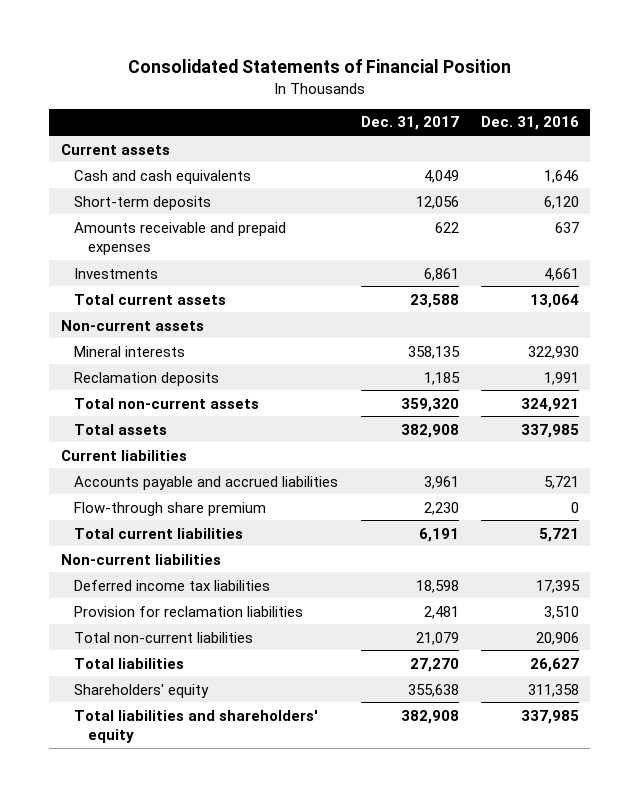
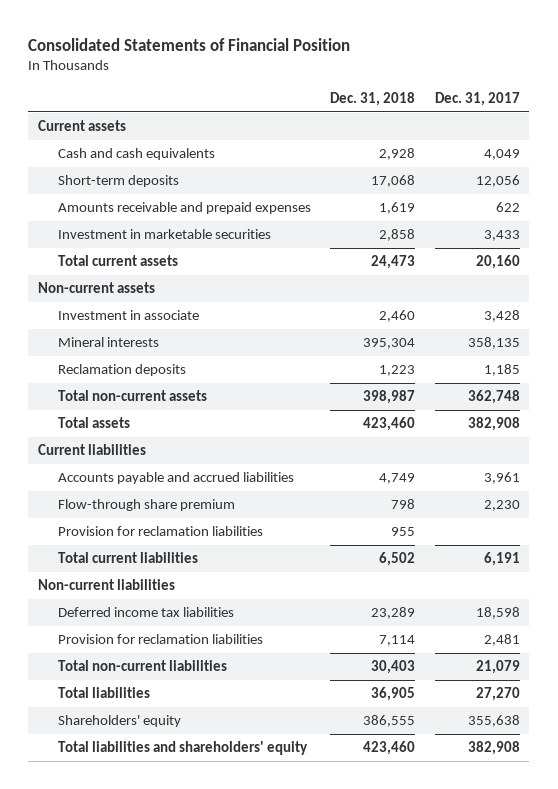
- | Dec. 31, 2017 | Dec. 31, 2016
+ | Dec. 31, 2018 | Dec. 31, 2017
- Investments | 6,861 | 4,661
- Total current assets | 23,588 | 13,064
+ Investment in marketable securities | 2,858 | 3,433
+ Total current assets | 24,473 | 20,160
+ Investment in associate | 2,460 | 3,428
- Total non-current assets | 359,320 | 324,921
+ Total non-current assets | 398,987 | 362,748
+ Provision for reclamation liabilities | 955 |

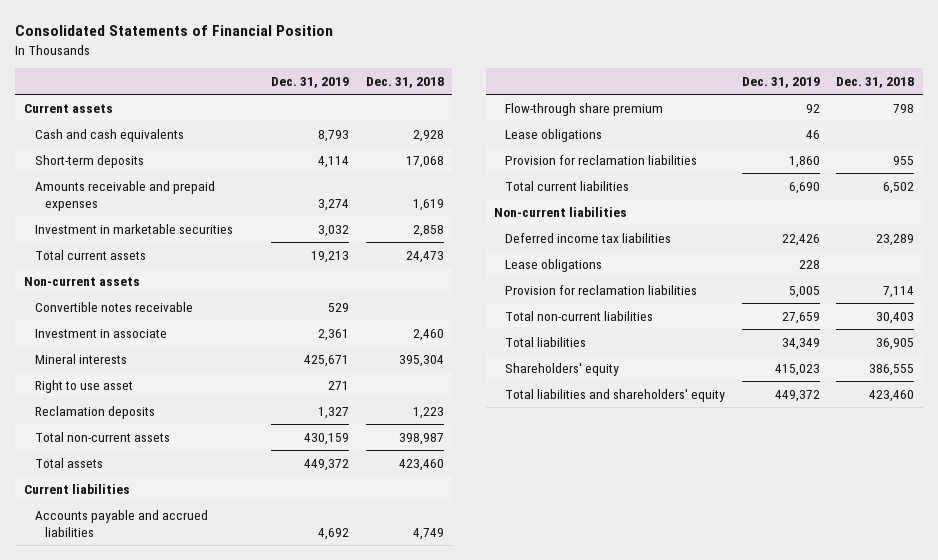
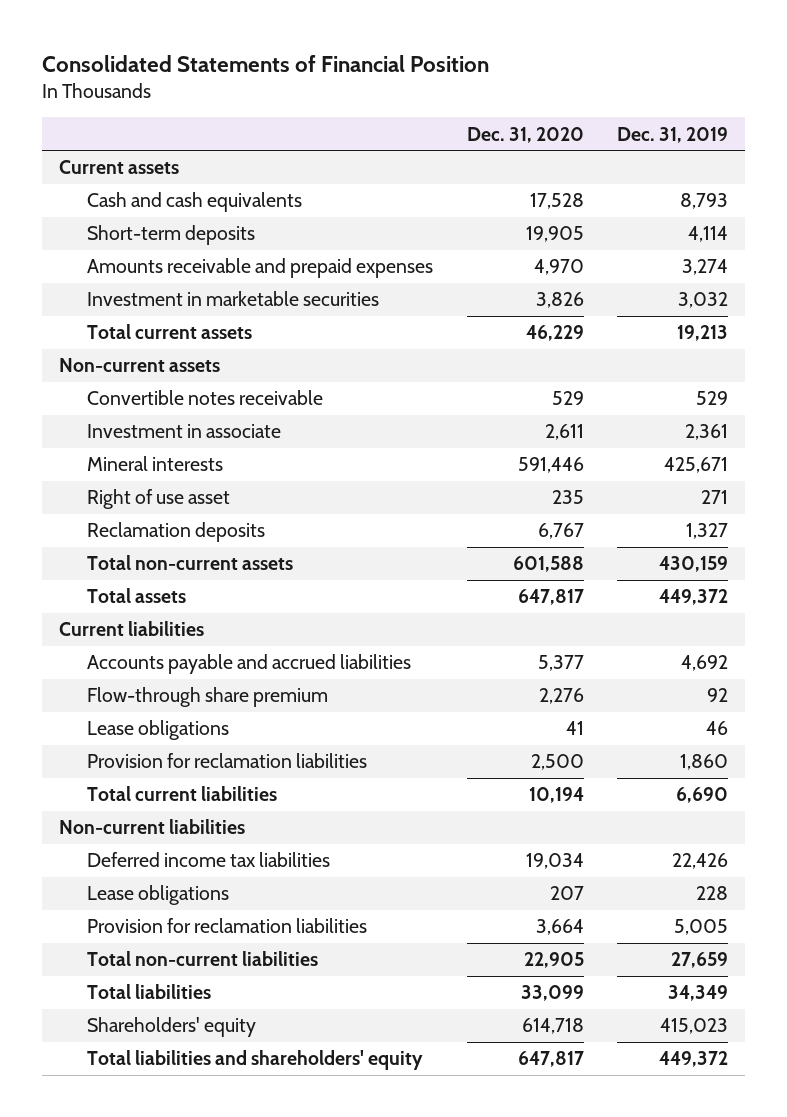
- | Dec. 31, 2019 | Dec. 31, 2018
+ | Dec. 31, 2020 | Dec. 31, 2019
- Right to use asset | 271 |
+ Right of use asset | 235 | 271

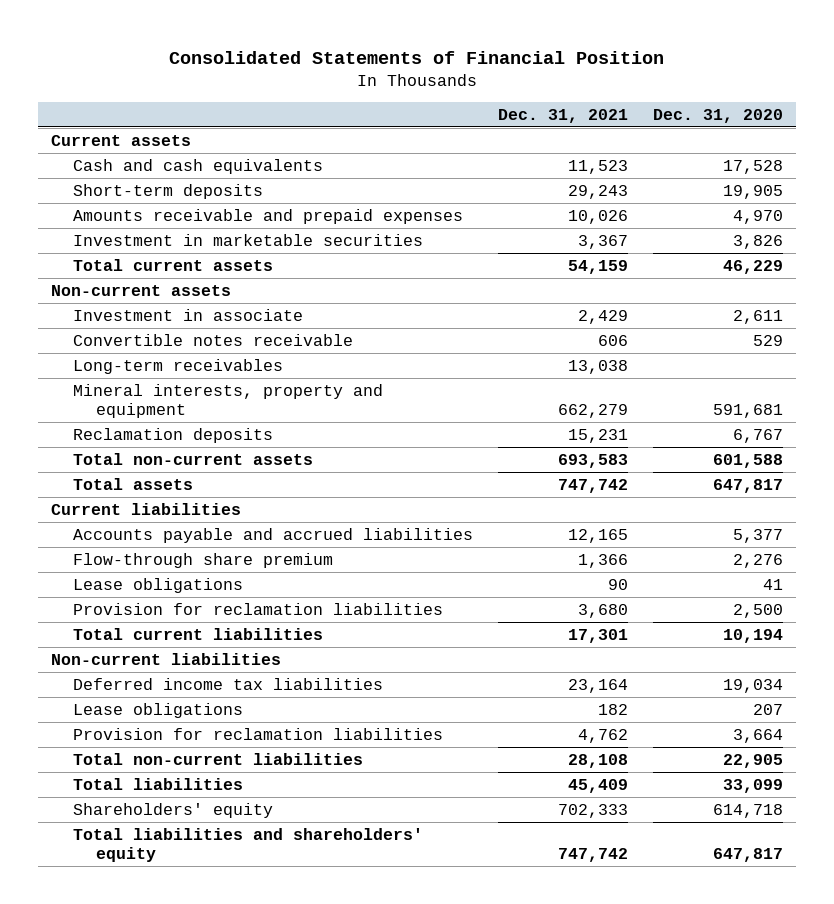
- | Dec. 31, 2020 | Dec. 31, 2019
+ | Dec. 31, 2021 | Dec. 31, 2020
- Mineral interests | 591,446 | 425,671
- Right of use asset | 235 | 271
moved down: Convertible notes receivable | 606 | 529
+ Long-term receivables | 13,038 |
+ Mineral interests, property and equipment | 662,279 | 591,681

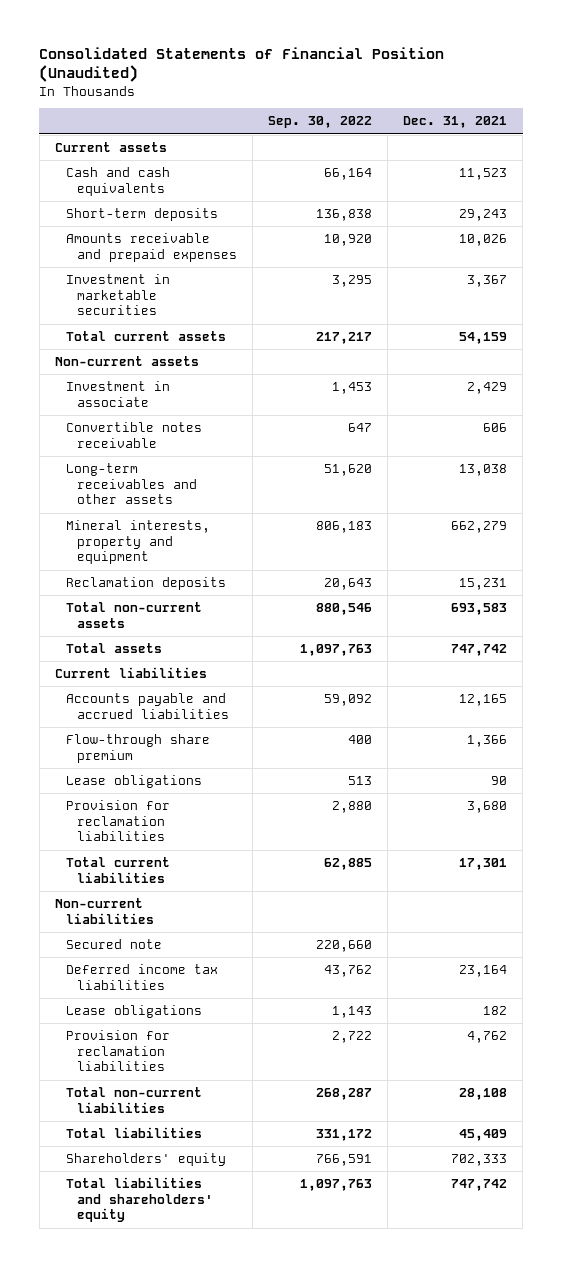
- Consolidated Statements of Financial Position
+ Consolidated Statements of Financial Position (Unaudited)
- | Dec. 31, 2021 | Dec. 31, 2020
+ | Sep. 30, 2022 | Dec. 31, 2021
- Long-term receivables | 13,038 |
+ Long-term receivables and other assets | 51,620 | 13,038
+ Secured note | 220,660 |

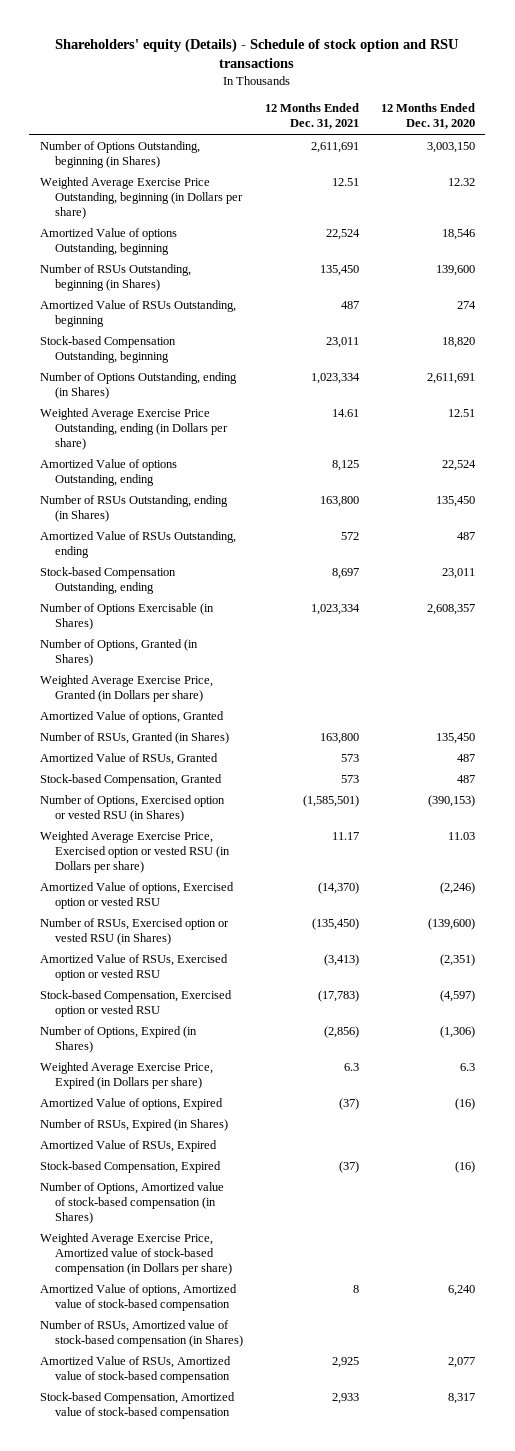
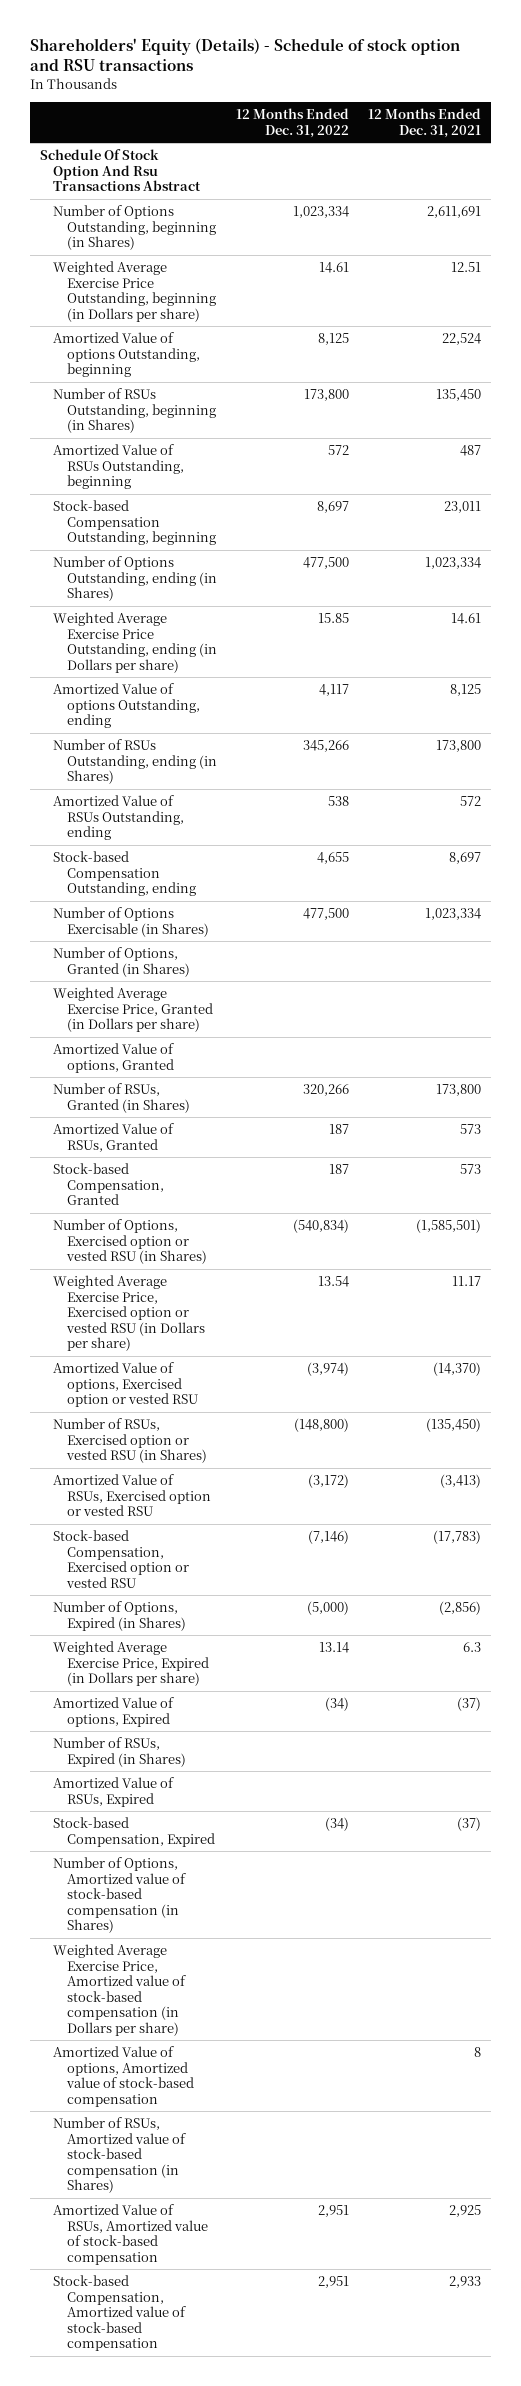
- Shareholders' equity (Details) - Schedule of stock option and RSU transactions
+ Shareholders' Equity (Details) - Schedule of stock option and RSU transactions
- | 12 Months Ended Dec. 31, 2021 | 12 Months Ended Dec. 31, 2020
+ | 12 Months Ended Dec. 31, 2022 | 12 Months Ended Dec. 31, 2021
+ Schedule Of Stock Option And Rsu Transactions Abstract
- Number of RSUs Outstanding, ending (in Shares) | 163,800 | 135,450
+ Number of RSUs Outstanding, ending (in Shares) | 345,266 | 173,800
- Number of RSUs, Granted (in Shares) | 163,800 | 135,450
+ Number of RSUs, Granted (in Shares) | 320,266 | 173,800

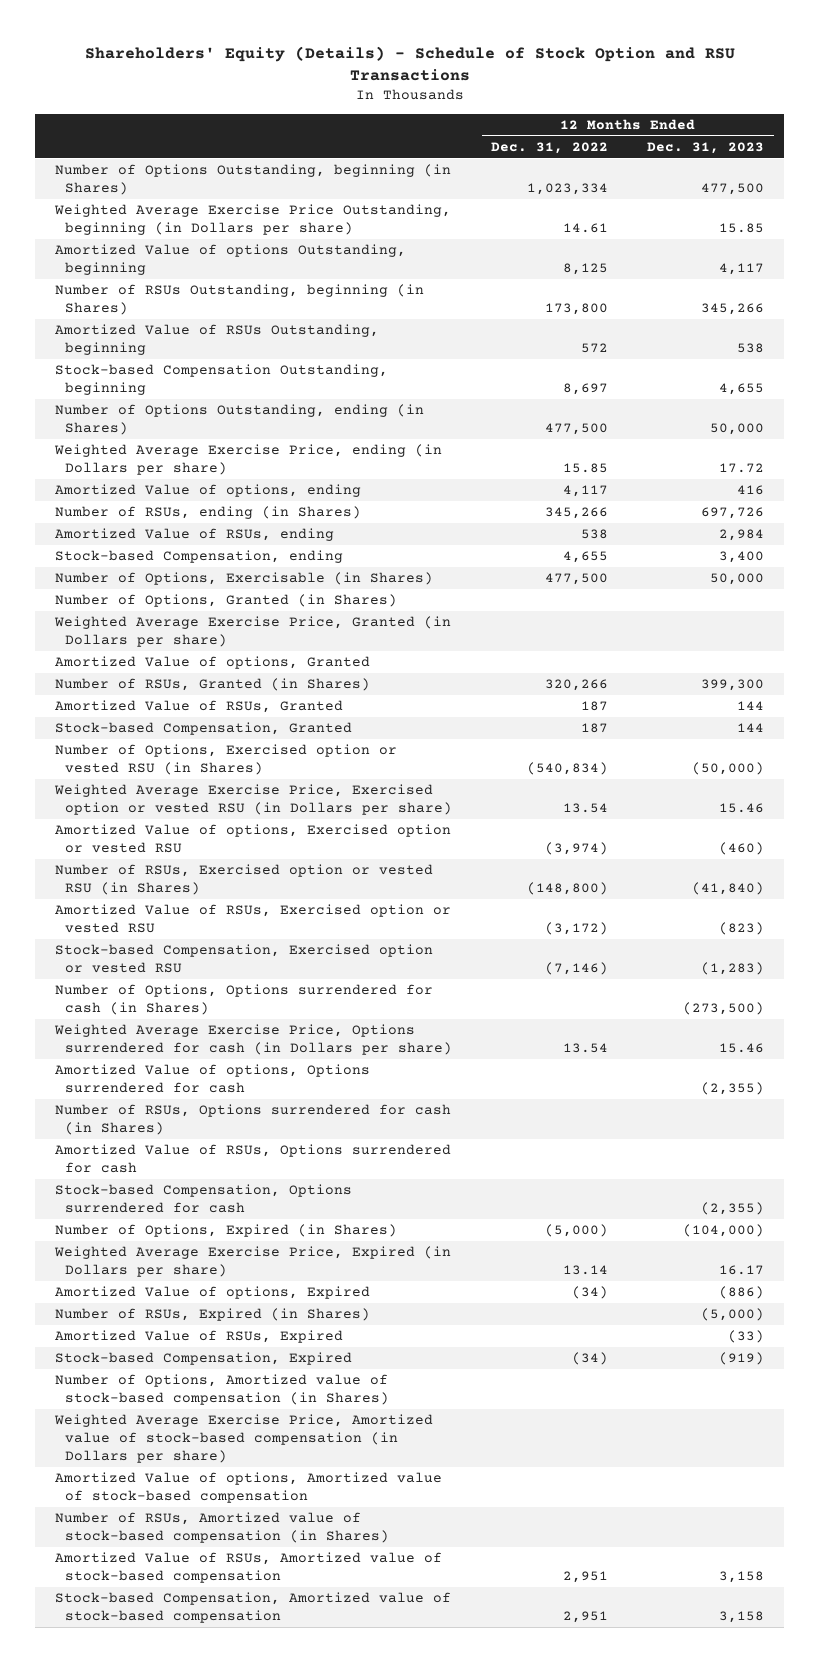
- Shareholders' Equity (Details) - Schedule of stock option and RSU transactions
+ Shareholders' Equity (Details) - Schedule of Stock Option and RSU Transactions
- | 12 Months Ended Dec. 31, 2022 | 12 Months Ended Dec. 31, 2021
+ | 12 Months Ended Dec. 31, 2022 | 12 Months Ended Dec. 31, 2023
- Schedule Of Stock Option And Rsu Transactions Abstract
- Weighted Average Exercise Price Outstanding, ending (in Dollars per share) | 15.85 | 14.61
- Amortized Value of options Outstanding, ending | 4,117 | 8,125
- Number of RSUs Outstanding, ending (in Shares) | 345,266 | 173,800
- Amortized Value of RSUs Outstanding, ending | 538 | 572
- Stock-based Compensation Outstanding, ending | 4,655 | 8,697
- Number of Options Exercisable (in Shares) | 477,500 | 1,023,334
+ Weighted Average Exercise Price, ending (in Dollars per share) | 15.85 | 17.72
+ Amortized Value of options, ending | 4,117 | 416
+ Number of RSUs, ending (in Shares) | 345,266 | 697,726
+ Amortized Value of RSUs, ending | 538 | 2,984
+ Stock-based Compensation, ending | 4,655 | 3,400
+ Number of Options, Exercisable (in Shares) | 477,500 | 50,000
+ Number of Options, Options surrendered for cash (in Shares) | | (273,500)
+ Weighted Average Exercise Price, Options surrendered for cash (in Dollars per share) | 13.54 | 15.46
+ Amortized Value of options, Options surrendered for cash | | (2,355)
+ Number of RSUs, Options surrendered for cash (in Shares)
+ Amortized Value of RSUs, Options surrendered for cash
+ Stock-based Compensation, Options surrendered for cash | | (2,355)

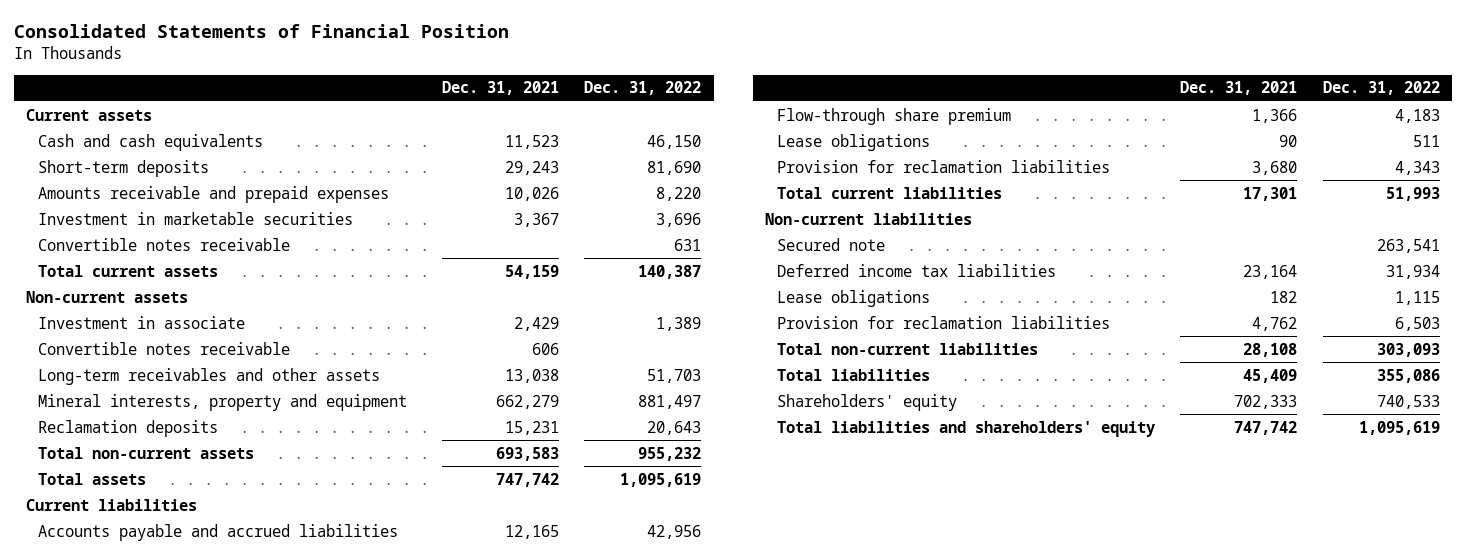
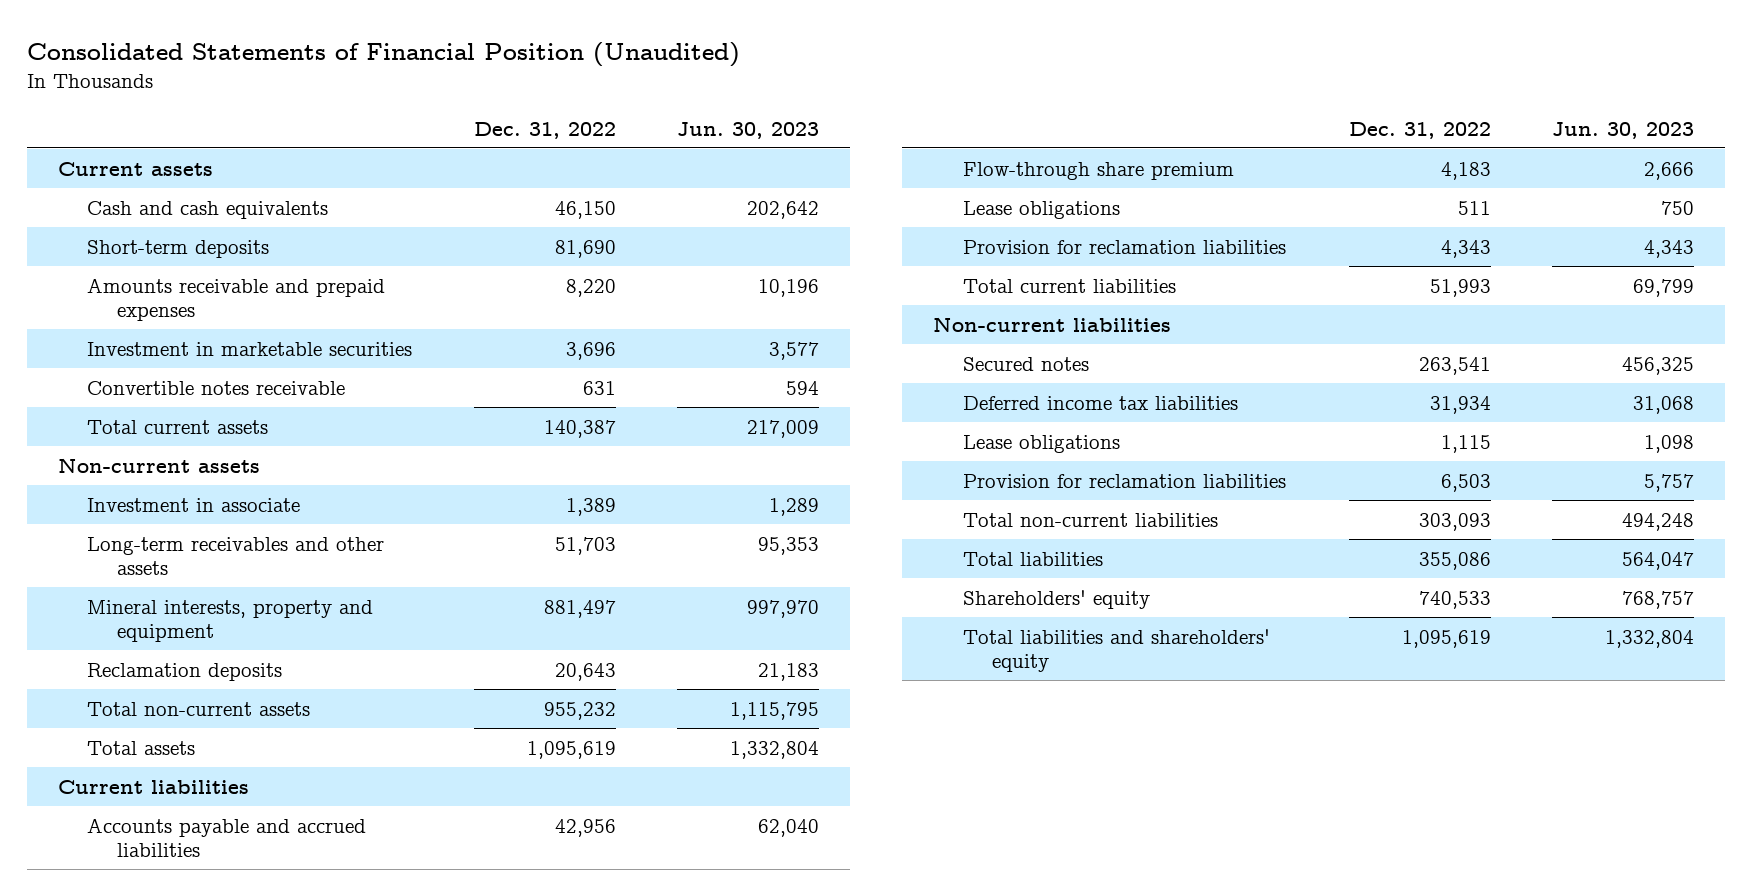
- Consolidated Statements of Financial Position
+ Consolidated Statements of Financial Position (Unaudited)
- | Dec. 31, 2021 | Dec. 31, 2022
+ | Dec. 31, 2022 | Jun. 30, 2023
- Convertible notes receivable | 606 |
- Secured note | | 263,541
+ Secured notes | 263,541 | 456,325

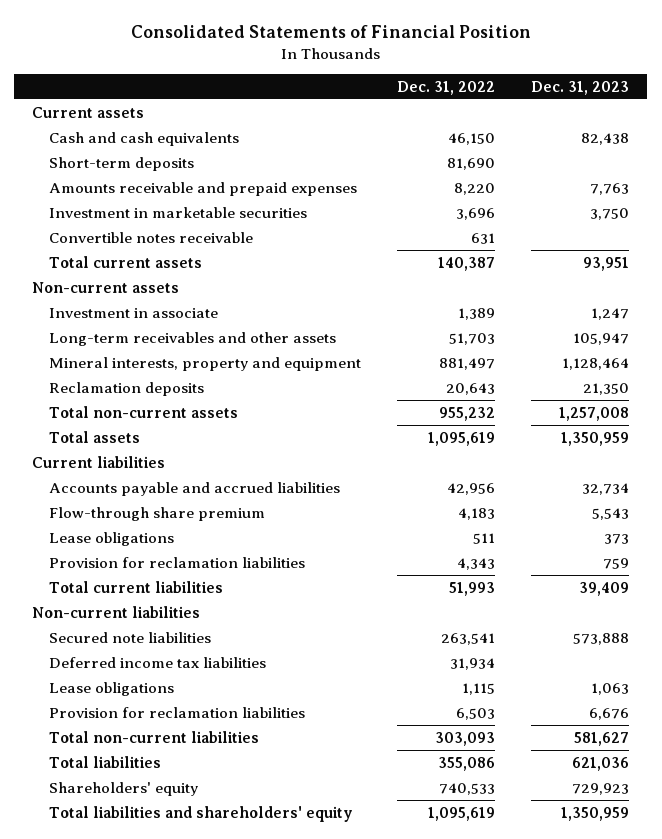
- Consolidated Statements of Financial Position (Unaudited)
+ Consolidated Statements of Financial Position
- | Dec. 31, 2022 | Jun. 30, 2023
+ | Dec. 31, 2022 | Dec. 31, 2023
- Secured notes | 263,541 | 456,325
+ Secured note liabilities | 263,541 | 573,888

